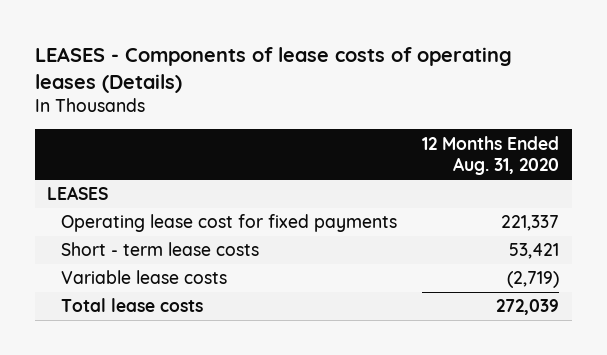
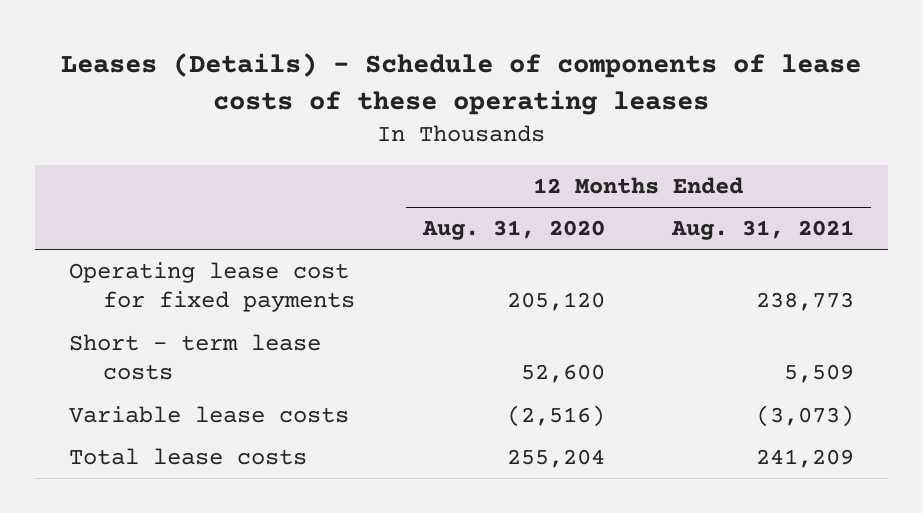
- LEASES - Components of lease costs of operating leases (Details)
+ Leases (Details) - Schedule of components of lease costs of these operating leases
- | 12 Months Ended Aug. 31, 2020
+ | 12 Months Ended Aug. 31, 2020 | 12 Months Ended Aug. 31, 2021
- LEASES
- Operating lease cost for fixed payments | 221,337
- Short - term lease costs | 53,421
- Variable lease costs | (2,719)
- Total lease costs | 272,039
+ Operating lease cost for fixed payments | 205,120 | 238,773
+ Short - term lease costs | 52,600 | 5,509
+ Variable lease costs | (2,516) | (3,073)
+ Total lease costs | 255,204 | 241,209

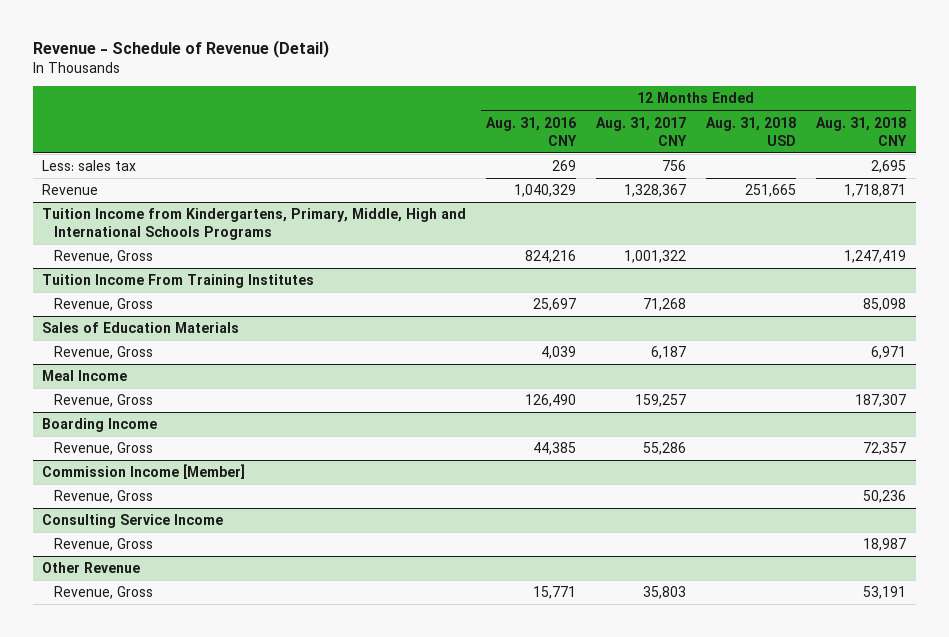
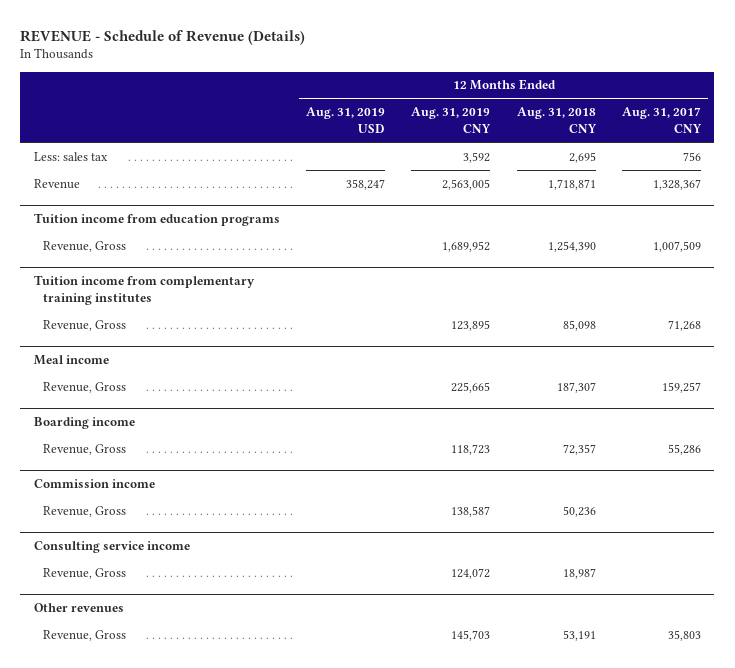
- Revenue - Schedule of Revenue (Detail)
+ REVENUE - Schedule of Revenue (Details)
- | 12 Months Ended Aug. 31, 2016 CNY | 12 Months Ended Aug. 31, 2017 CNY | 12 Months Ended Aug. 31, 2018 USD | 12 Months Ended Aug. 31, 2018 CNY
+ | 12 Months Ended Aug. 31, 2019 USD | 12 Months Ended Aug. 31, 2019 CNY | 12 Months Ended Aug. 31, 2018 CNY | 12 Months Ended Aug. 31, 2017 CNY
- Tuition Income from Kindergartens, Primary, Middle, High and International Schools Programs
- Revenue, Gross | 824,216 | 1,001,322 | | 1,247,419
- Tuition Income From Training Institutes
+ Tuition income from education programs
+ Revenue, Gross | | 1,689,952 | 1,254,390 | 1,007,509
+ Tuition income from complementary training institutes
- Sales of Education Materials
- Revenue, Gross | 4,039 | 6,187 | | 6,971
- Meal Income
+ Meal income
- Boarding Income
+ Boarding income
- Commission Income [Member]
+ Commission income
- Consulting Service Income
+ Consulting service income
- Other Revenue
+ Other revenues

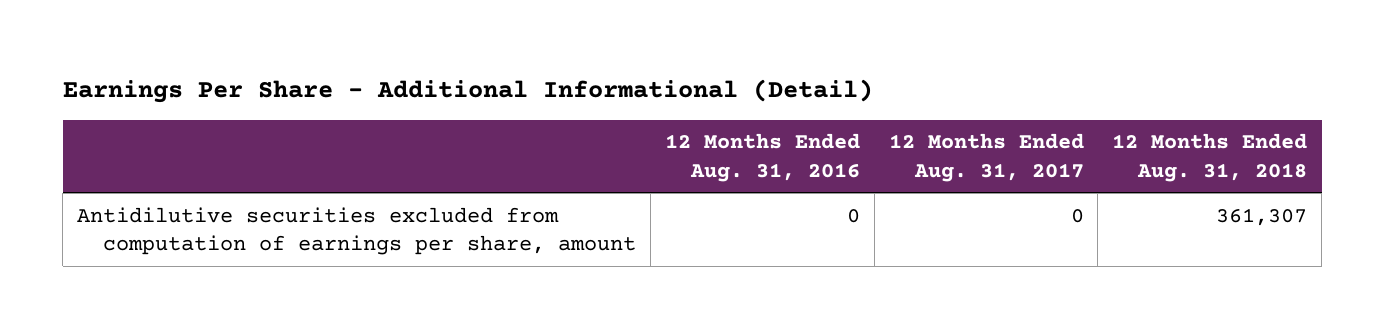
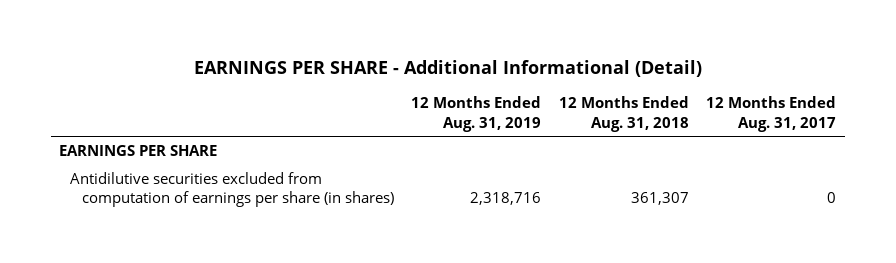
- Earnings Per Share - Additional Informational (Detail)
+ EARNINGS PER SHARE - Additional Informational (Detail)
- | 12 Months Ended Aug. 31, 2016 | 12 Months Ended Aug. 31, 2017 | 12 Months Ended Aug. 31, 2018
+ | 12 Months Ended Aug. 31, 2019 | 12 Months Ended Aug. 31, 2018 | 12 Months Ended Aug. 31, 2017
- Antidilutive securities excluded from computation of earnings per share, amount | 0 | 0 | 361,307
+ EARNINGS PER SHARE
+ Antidilutive securities excluded from computation of earnings per share (in shares) | 2,318,716 | 361,307 | 0

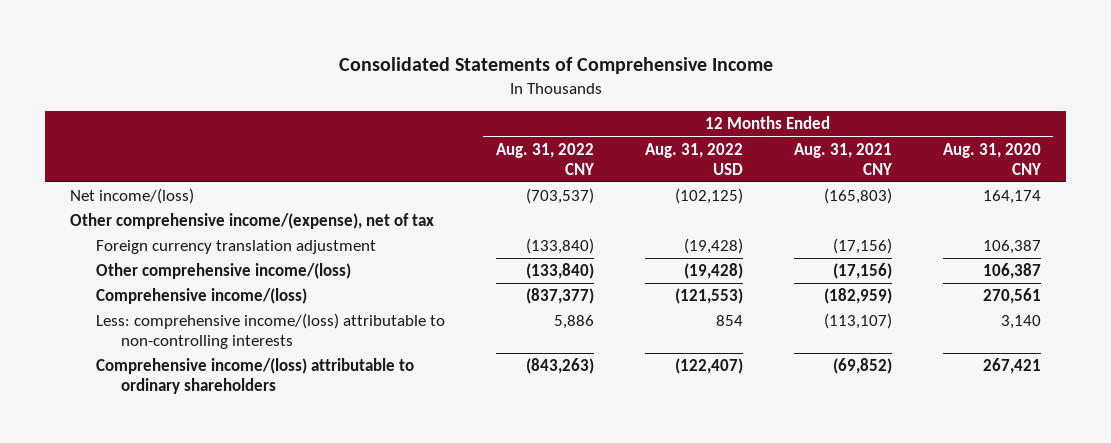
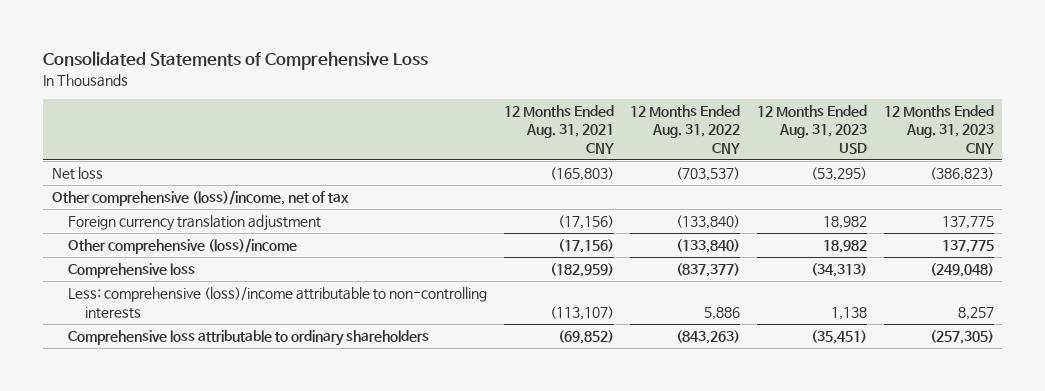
- Consolidated Statements of Comprehensive Income
+ Consolidated Statements of Comprehensive Loss
- | 12 Months Ended Aug. 31, 2022 CNY | 12 Months Ended Aug. 31, 2022 USD | 12 Months Ended Aug. 31, 2021 CNY | 12 Months Ended Aug. 31, 2020 CNY
+ | 12 Months Ended Aug. 31, 2021 CNY | 12 Months Ended Aug. 31, 2022 CNY | 12 Months Ended Aug. 31, 2023 USD | 12 Months Ended Aug. 31, 2023 CNY
- Net income/(loss) | (703,537) | (102,125) | (165,803) | 164,174
- Other comprehensive income/(expense), net of tax
+ Net loss | (165,803) | (703,537) | (53,295) | (386,823)
+ Other comprehensive (loss)/income, net of tax
- Other comprehensive income/(loss) | (133,840) | (19,428) | (17,156) | 106,387
- Comprehensive income/(loss) | (837,377) | (121,553) | (182,959) | 270,561
- Less: comprehensive income/(loss) attributable to non-controlling interests | 5,886 | 854 | (113,107) | 3,140
- Comprehensive income/(loss) attributable to ordinary shareholders | (843,263) | (122,407) | (69,852) | 267,421
+ Other comprehensive (loss)/income | (17,156) | (133,840) | 18,982 | 137,775
+ Comprehensive loss | (182,959) | (837,377) | (34,313) | (249,048)
+ Less: comprehensive (loss)/income attributable to non-controlling interests | (113,107) | 5,886 | 1,138 | 8,257
+ Comprehensive loss attributable to ordinary shareholders | (69,852) | (843,263) | (35,451) | (257,305)

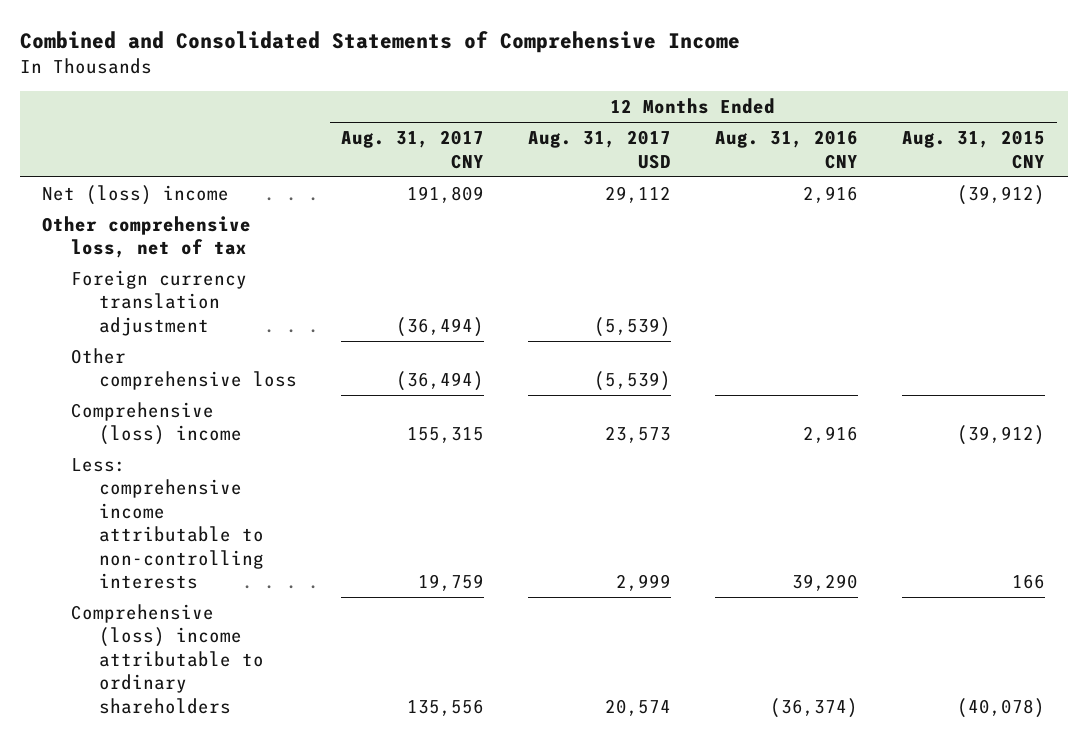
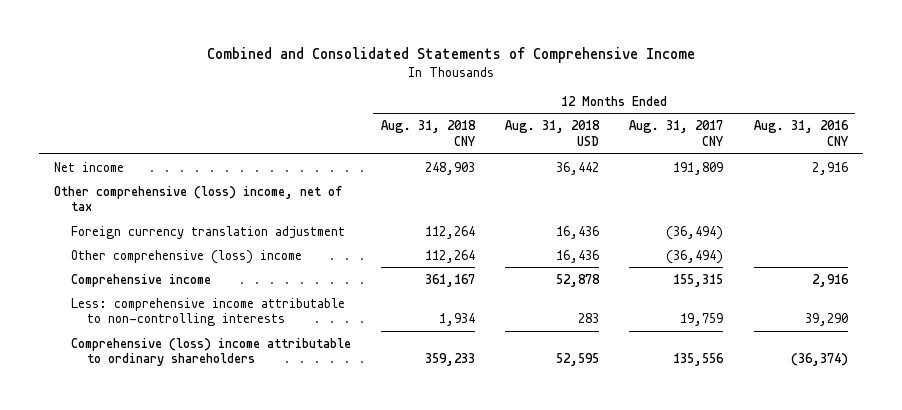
- | 12 Months Ended Aug. 31, 2017 CNY | 12 Months Ended Aug. 31, 2017 USD | 12 Months Ended Aug. 31, 2016 CNY | 12 Months Ended Aug. 31, 2015 CNY
+ | 12 Months Ended Aug. 31, 2018 CNY | 12 Months Ended Aug. 31, 2018 USD | 12 Months Ended Aug. 31, 2017 CNY | 12 Months Ended Aug. 31, 2016 CNY
- Net (loss) income | 191,809 | 29,112 | 2,916 | (39,912)
- Other comprehensive loss, net of tax
+ Net income | 248,903 | 36,442 | 191,809 | 2,916
+ Other comprehensive (loss) income, net of tax
- Other comprehensive loss | (36,494) | (5,539) | |
- Comprehensive (loss) income | 155,315 | 23,573 | 2,916 | (39,912)
+ Other comprehensive (loss) income | 112,264 | 16,436 | (36,494) |
+ Comprehensive income | 361,167 | 52,878 | 155,315 | 2,916

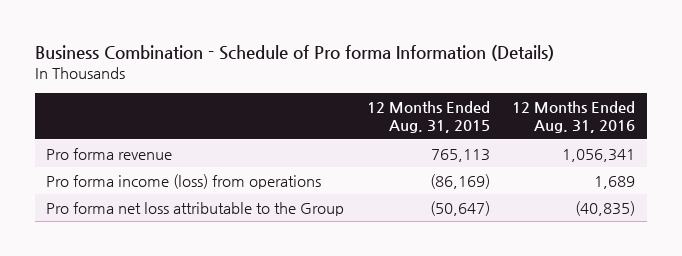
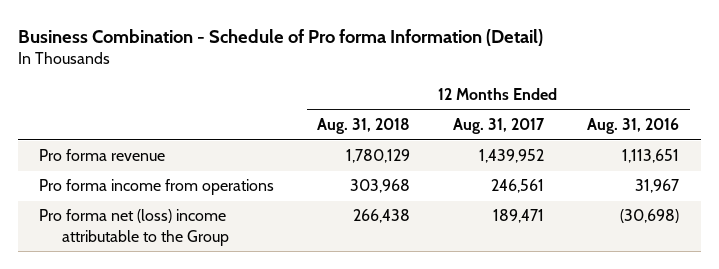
- Business Combination - Schedule of Pro forma Information (Details)
+ Business Combination - Schedule of Pro forma Information (Detail)
- | 12 Months Ended Aug. 31, 2015 | 12 Months Ended Aug. 31, 2016
+ | 12 Months Ended Aug. 31, 2018 | 12 Months Ended Aug. 31, 2017 | 12 Months Ended Aug. 31, 2016
- Pro forma revenue | 765,113 | 1,056,341
- Pro forma income (loss) from operations | (86,169) | 1,689
- Pro forma net loss attributable to the Group | (50,647) | (40,835)
+ Pro forma revenue | 1,780,129 | 1,439,952 | 1,113,651
+ Pro forma income from operations | 303,968 | 246,561 | 31,967
+ Pro forma net (loss) income attributable to the Group | 266,438 | 189,471 | (30,698)

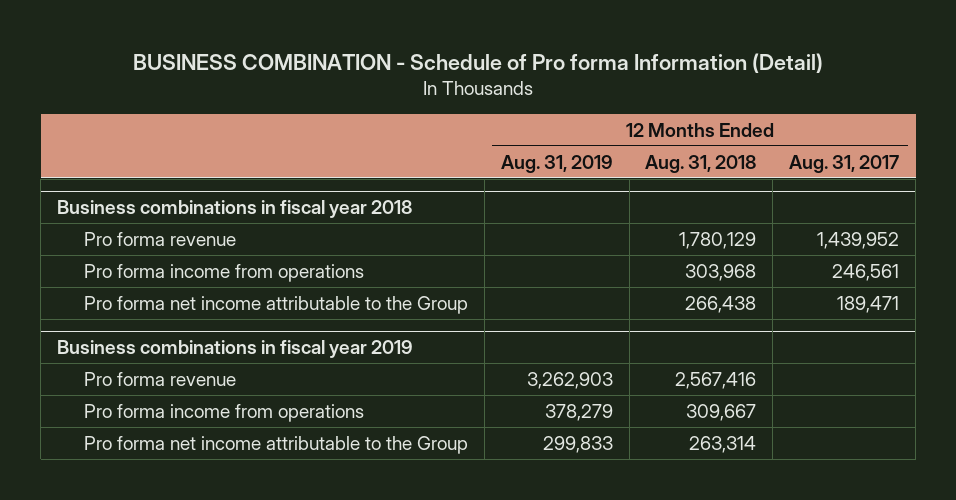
- Business Combination - Schedule of Pro forma Information (Detail)
+ BUSINESS COMBINATION - Schedule of Pro forma Information (Detail)
- | 12 Months Ended Aug. 31, 2018 | 12 Months Ended Aug. 31, 2017 | 12 Months Ended Aug. 31, 2016
+ | 12 Months Ended Aug. 31, 2019 | 12 Months Ended Aug. 31, 2018 | 12 Months Ended Aug. 31, 2017
+ Business combinations in fiscal year 2018
- Pro forma net (loss) income attributable to the Group | 266,438 | 189,471 | (30,698)
+ Pro forma net income attributable to the Group | | 266,438 | 189,471
+ Business combinations in fiscal year 2019
+ Pro forma revenue | 3,262,903 | 2,567,416 |
+ Pro forma income from operations | 378,279 | 309,667 |
+ Pro forma net income attributable to the Group | 299,833 | 263,314 |

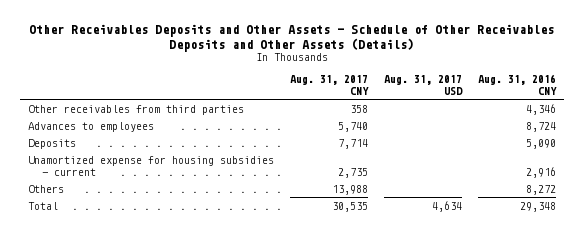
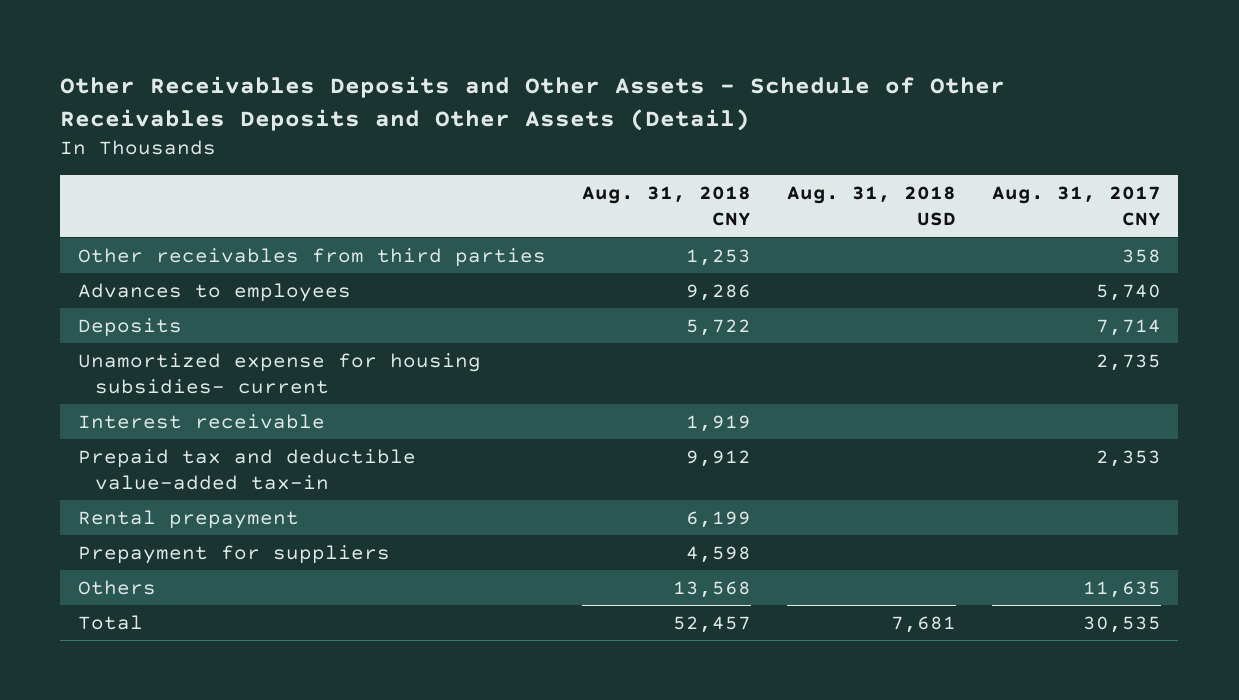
- Other Receivables Deposits and Other Assets - Schedule of Other Receivables Deposits and Other Assets (Details)
+ Other Receivables Deposits and Other Assets - Schedule of Other Receivables Deposits and Other Assets (Detail)
- | Aug. 31, 2017 CNY | Aug. 31, 2017 USD | Aug. 31, 2016 CNY
+ | Aug. 31, 2018 CNY | Aug. 31, 2018 USD | Aug. 31, 2017 CNY
- Unamortized expense for housing subsidies - current | 2,735 | | 2,916
- Others | 13,988 | | 8,272
+ Unamortized expense for housing subsidies- current | | | 2,735
+ Interest receivable | 1,919 | |
+ Prepaid tax and deductible value-added tax-in | 9,912 | | 2,353
+ Rental prepayment | 6,199 | |
+ Prepayment for suppliers | 4,598 | |
+ Others | 13,568 | | 11,635

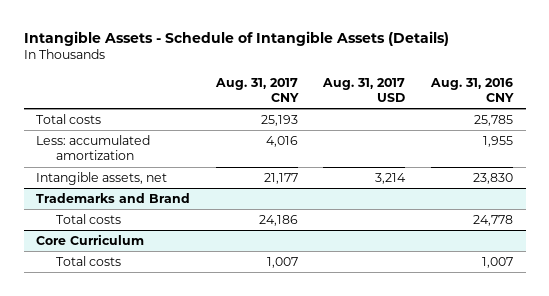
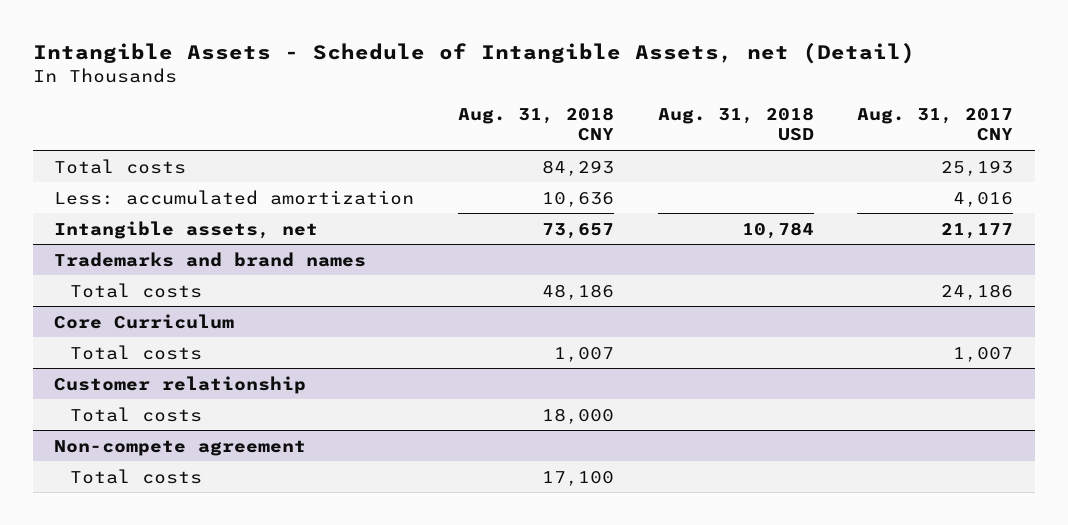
- Intangible Assets - Schedule of Intangible Assets (Details)
+ Intangible Assets - Schedule of Intangible Assets, net (Detail)
- | Aug. 31, 2017 CNY | Aug. 31, 2017 USD | Aug. 31, 2016 CNY
+ | Aug. 31, 2018 CNY | Aug. 31, 2018 USD | Aug. 31, 2017 CNY
- Trademarks and Brand
+ Trademarks and brand names
+ Customer relationship
+ Total costs | 18,000 | |
+ Non-compete agreement
+ Total costs | 17,100 | |

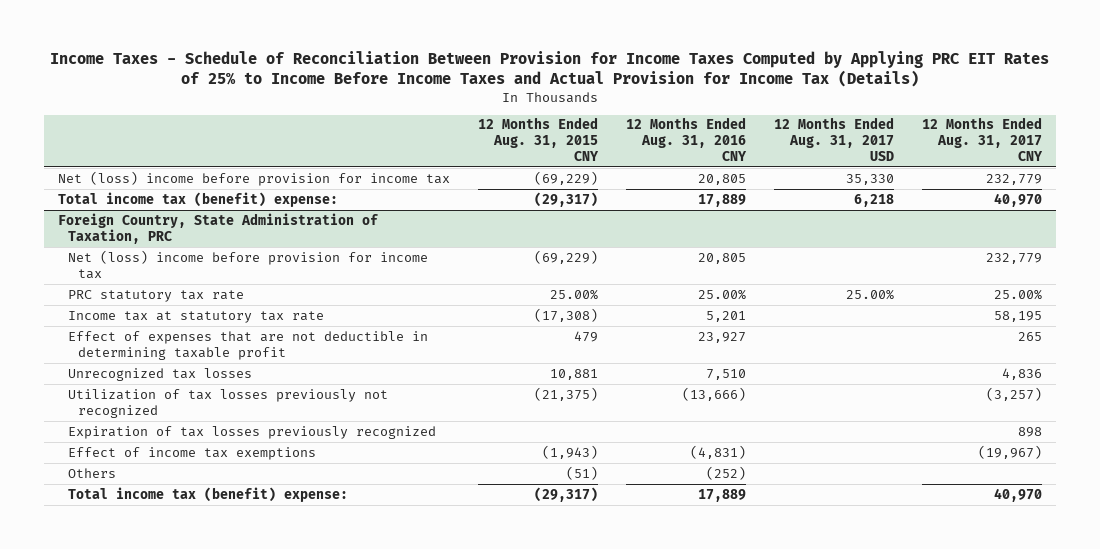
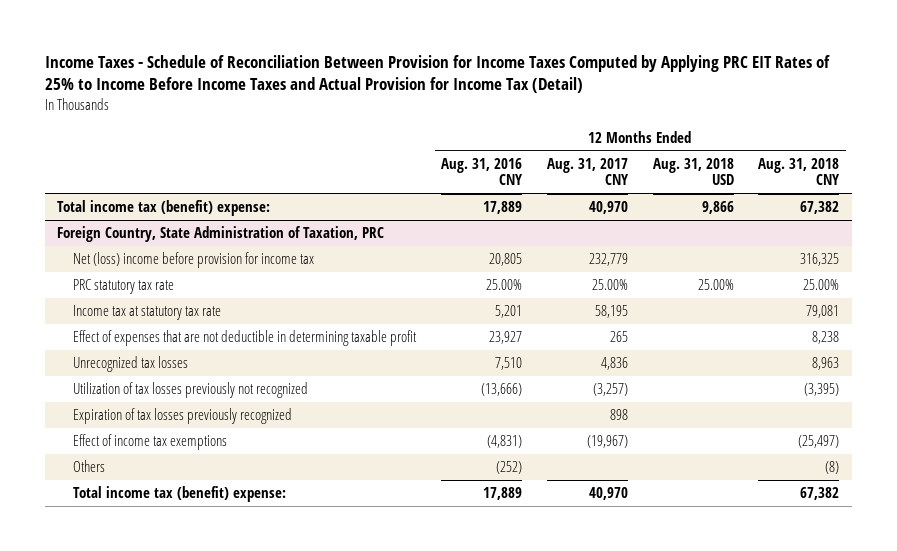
- Income Taxes - Schedule of Reconciliation Between Provision for Income Taxes Computed by Applying PRC EIT Rates of 25% to Income Before Income Taxes and Actual Provision for Income Tax (Details)
+ Income Taxes - Schedule of Reconciliation Between Provision for Income Taxes Computed by Applying PRC EIT Rates of 25% to Income Before Income Taxes and Actual Provision for Income Tax (Detail)
- | 12 Months Ended Aug. 31, 2015 CNY | 12 Months Ended Aug. 31, 2016 CNY | 12 Months Ended Aug. 31, 2017 USD | 12 Months Ended Aug. 31, 2017 CNY
+ | 12 Months Ended Aug. 31, 2016 CNY | 12 Months Ended Aug. 31, 2017 CNY | 12 Months Ended Aug. 31, 2018 USD | 12 Months Ended Aug. 31, 2018 CNY
- Net (loss) income before provision for income tax | (69,229) | 20,805 | 35,330 | 232,779

